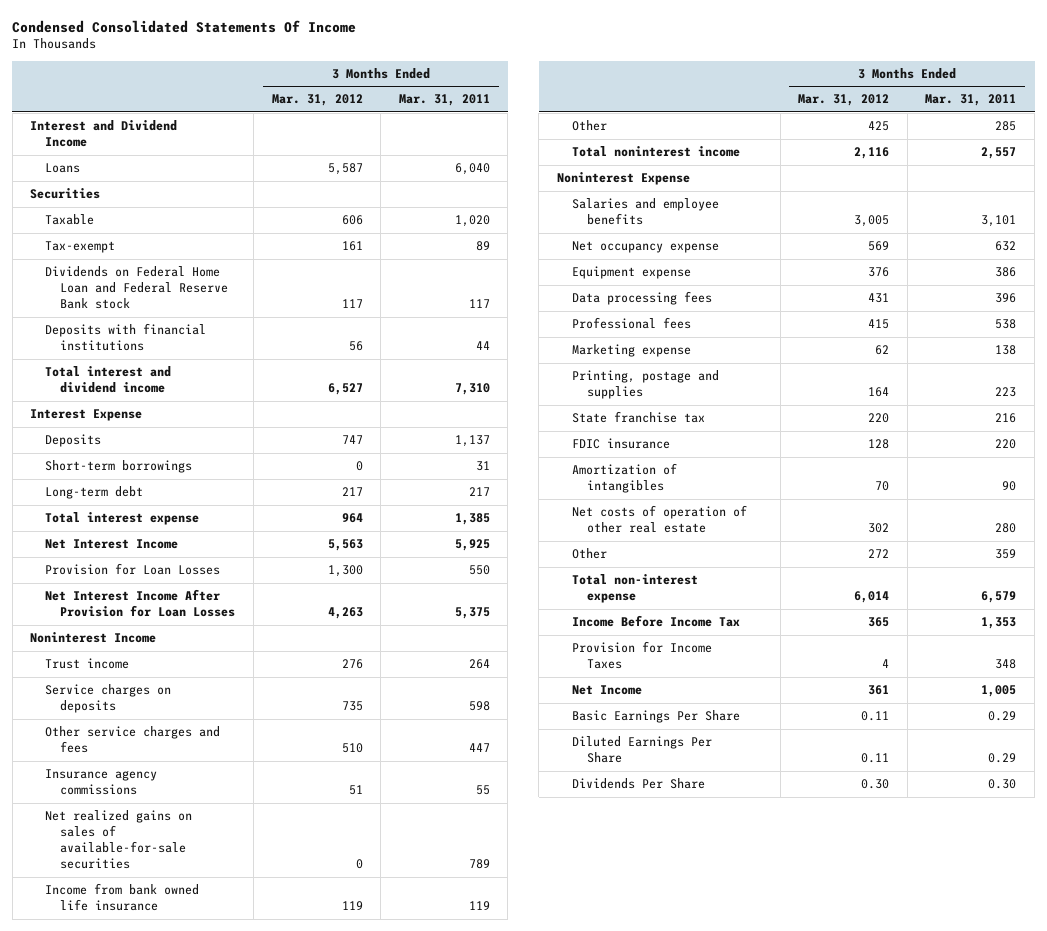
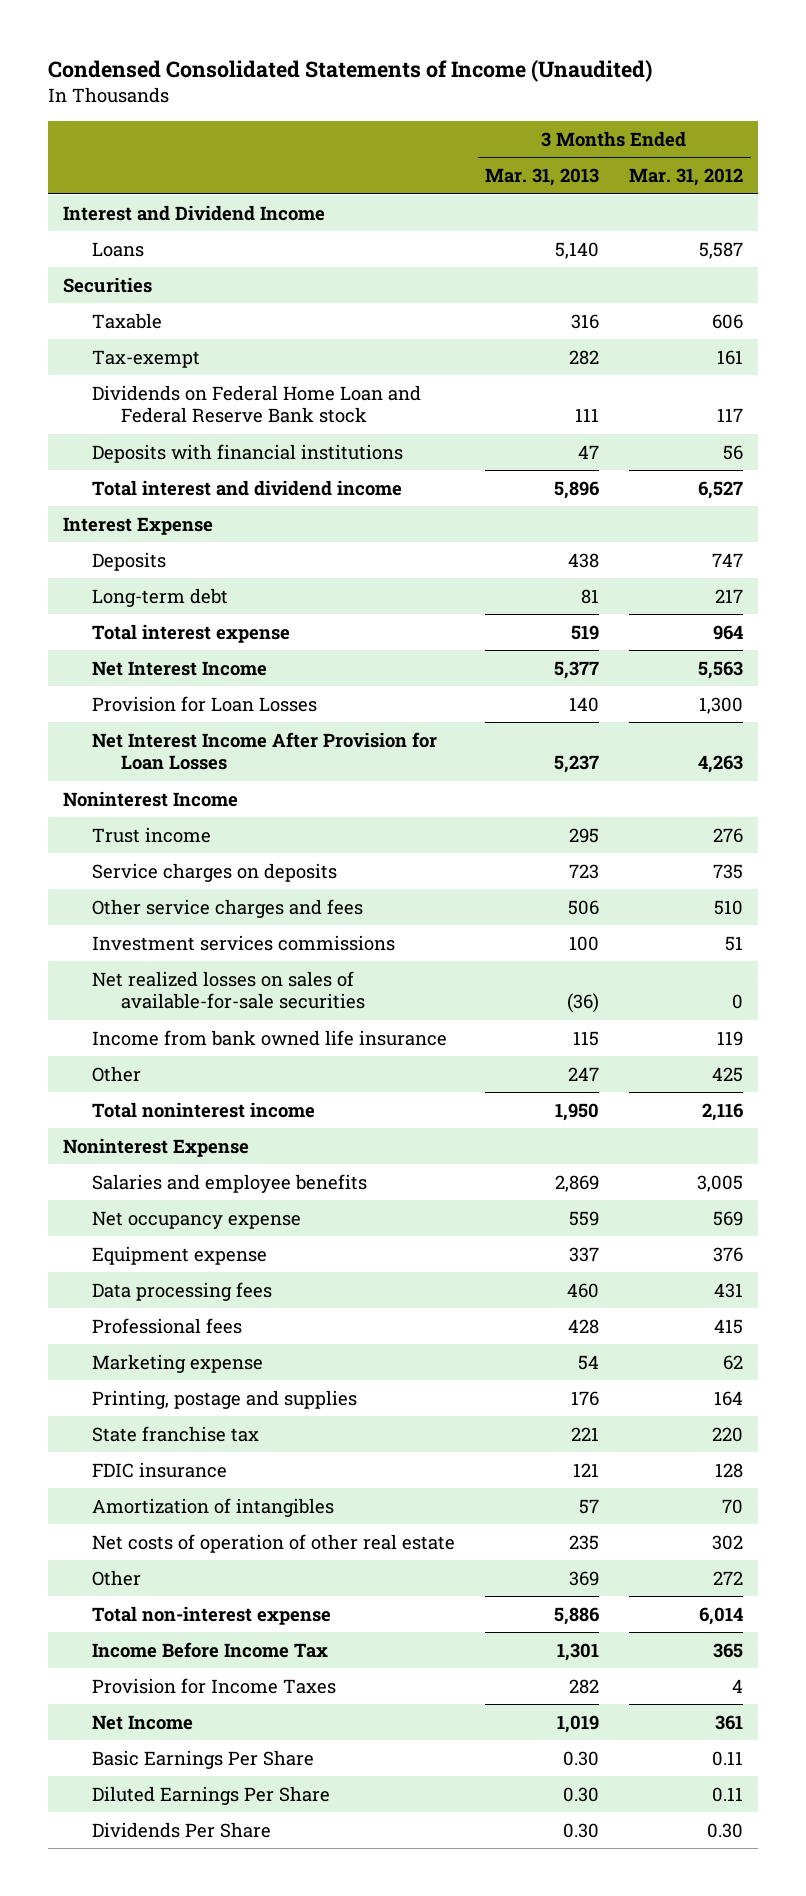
- Condensed Consolidated Statements Of Income
+ Condensed Consolidated Statements of Income (Unaudited)
- | 3 Months Ended Mar. 31, 2012 | 3 Months Ended Mar. 31, 2011
+ | 3 Months Ended Mar. 31, 2013 | 3 Months Ended Mar. 31, 2012
- Short-term borrowings | 0 | 31
- Insurance agency commissions | 51 | 55
- Net realized gains on sales of available-for-sale securities | 0 | 789
+ Investment services commissions | 100 | 51
+ Net realized losses on sales of available-for-sale securities | (36) | 0

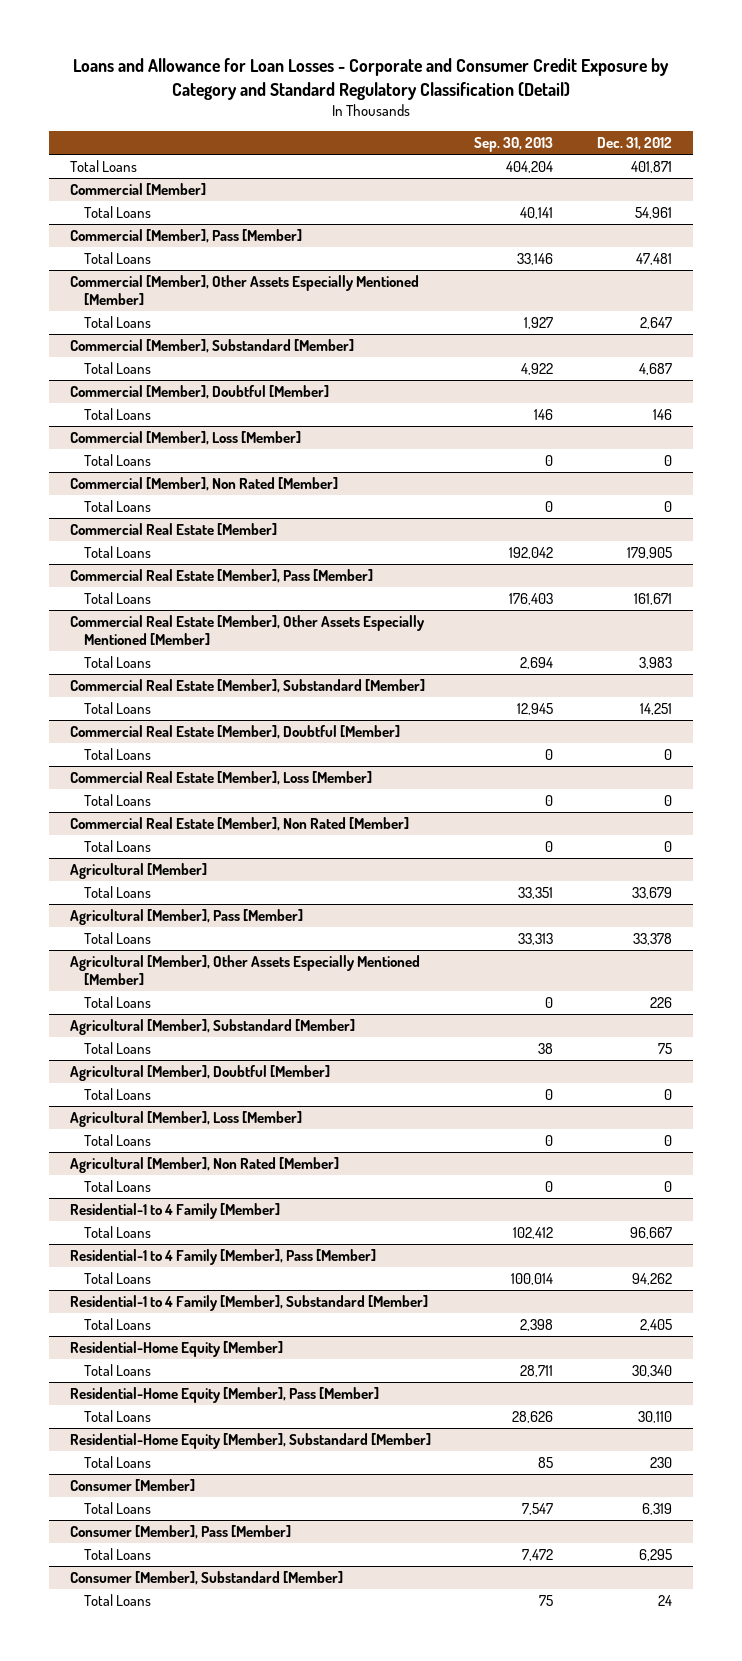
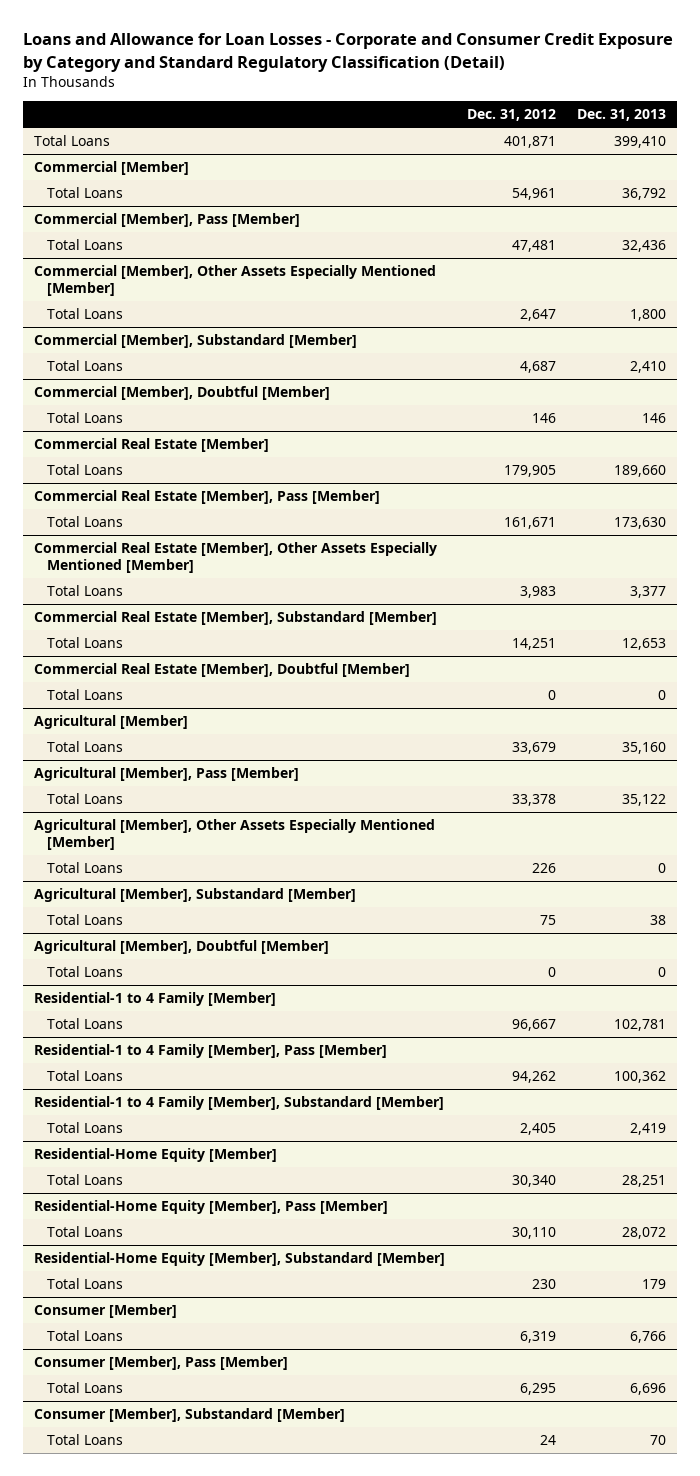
- | Sep. 30, 2013 | Dec. 31, 2012
+ | Dec. 31, 2012 | Dec. 31, 2013
- Commercial [Member], Loss [Member]
- Total Loans | 0 | 0
- Commercial [Member], Non Rated [Member]
- Total Loans | 0 | 0
- Commercial Real Estate [Member], Loss [Member]
- Total Loans | 0 | 0
- Commercial Real Estate [Member], Non Rated [Member]
- Total Loans | 0 | 0
- Agricultural [Member], Loss [Member]
- Total Loans | 0 | 0
- Agricultural [Member], Non Rated [Member]
- Total Loans | 0 | 0

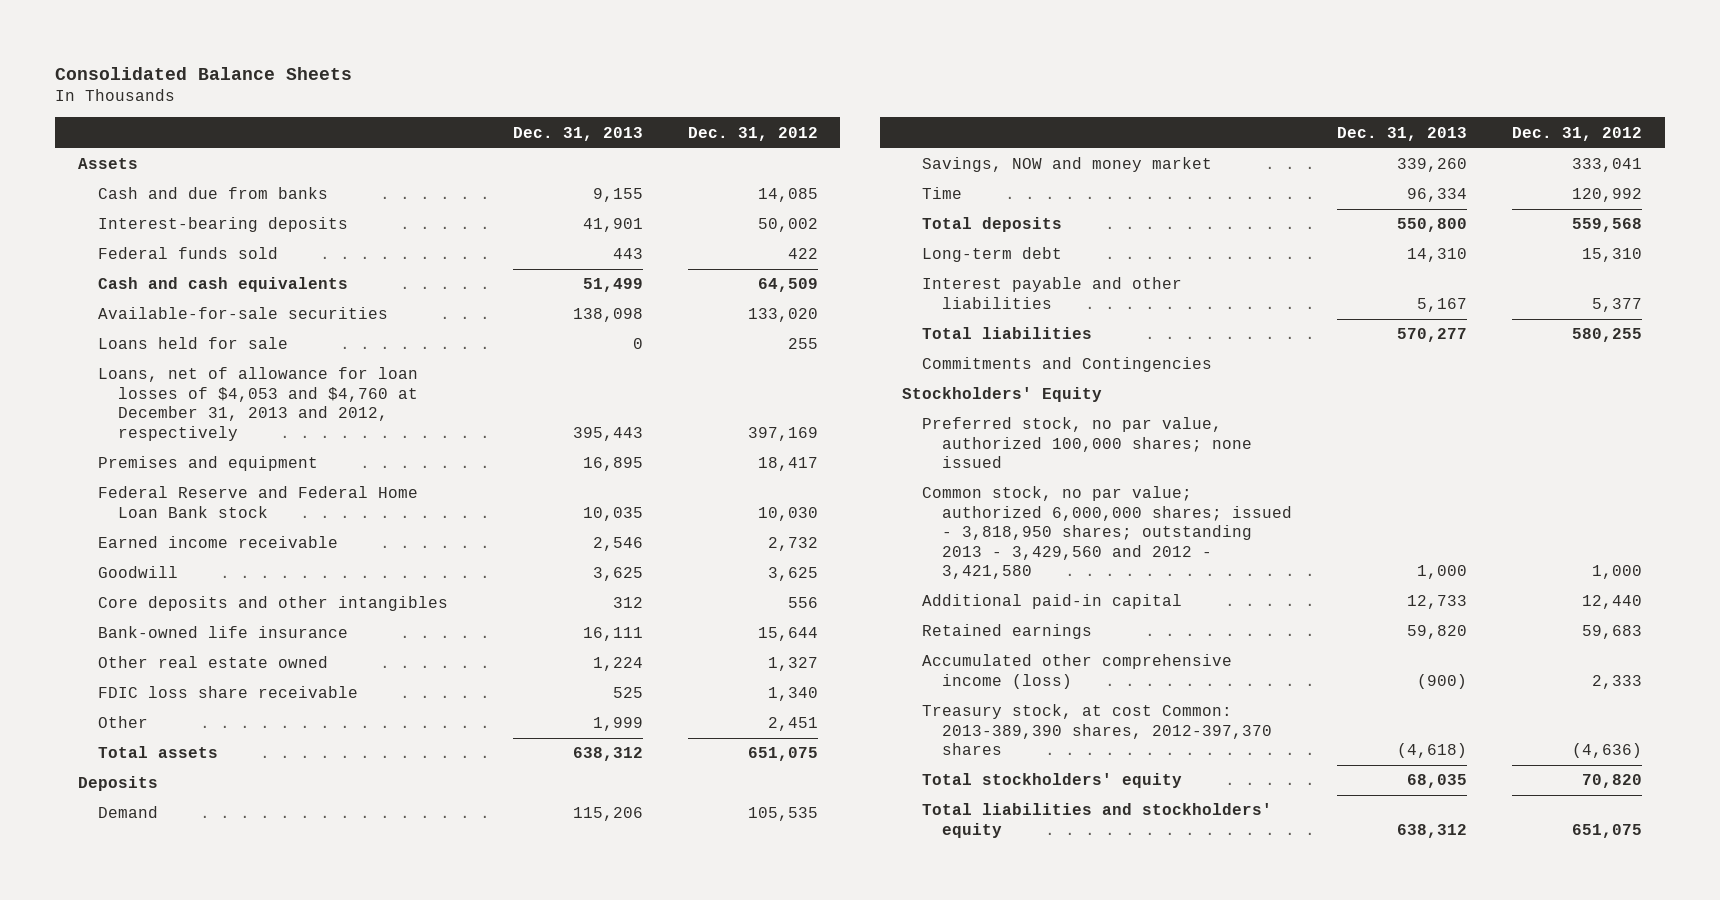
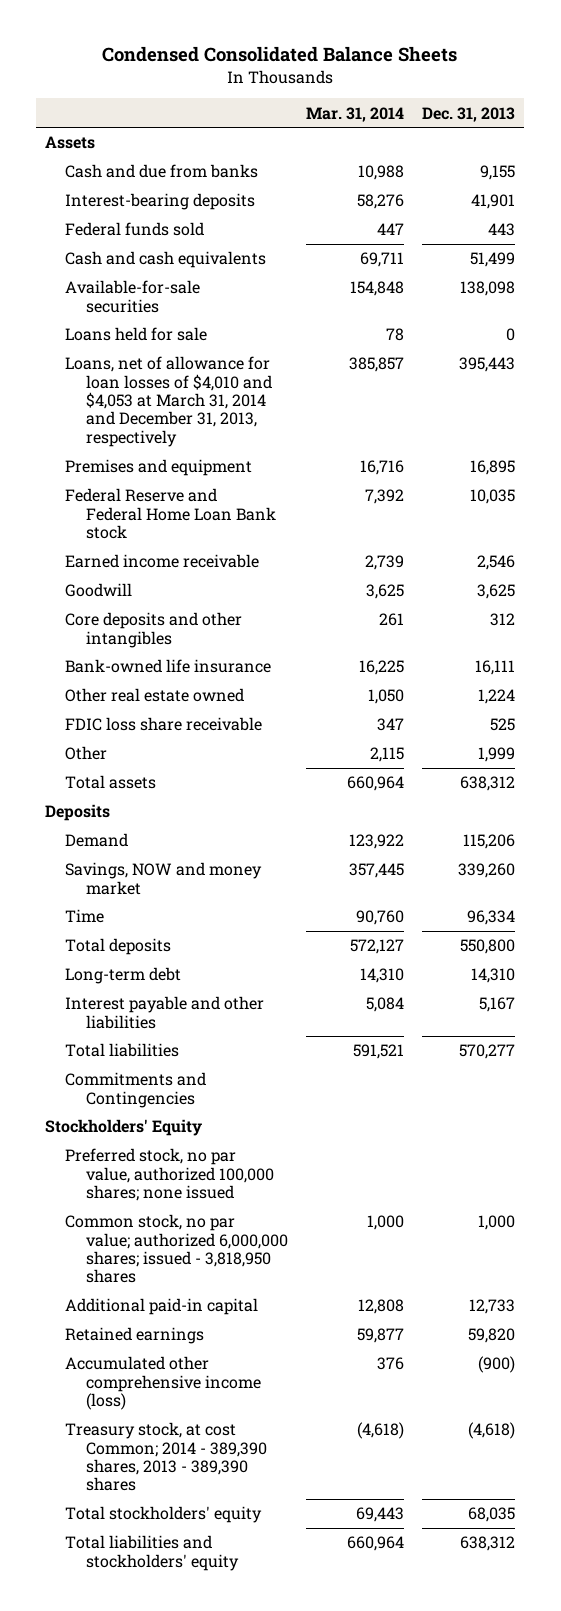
- Consolidated Balance Sheets
+ Condensed Consolidated Balance Sheets
- | Dec. 31, 2013 | Dec. 31, 2012
+ | Mar. 31, 2014 | Dec. 31, 2013
- Loans, net of allowance for loan losses of $4,053 and $4,760 at December 31, 2013 and 2012, respectively | 395,443 | 397,169
+ Loans, net of allowance for loan losses of $4,010 and $4,053 at March 31, 2014 and December 31, 2013, respectively | 385,857 | 395,443
- Common stock, no par value; authorized 6,000,000 shares; issued - 3,818,950 shares; outstanding 2013 - 3,429,560 and 2012 - 3,421,580 | 1,000 | 1,000
+ Common stock, no par value; authorized 6,000,000 shares; issued - 3,818,950 shares | 1,000 | 1,000
- Treasury stock, at cost Common: 2013-389,390 shares, 2012-397,370 shares | (4,618) | (4,636)
+ Treasury stock, at cost Common; 2014 - 389,390 shares, 2013 - 389,390 shares | (4,618) | (4,618)

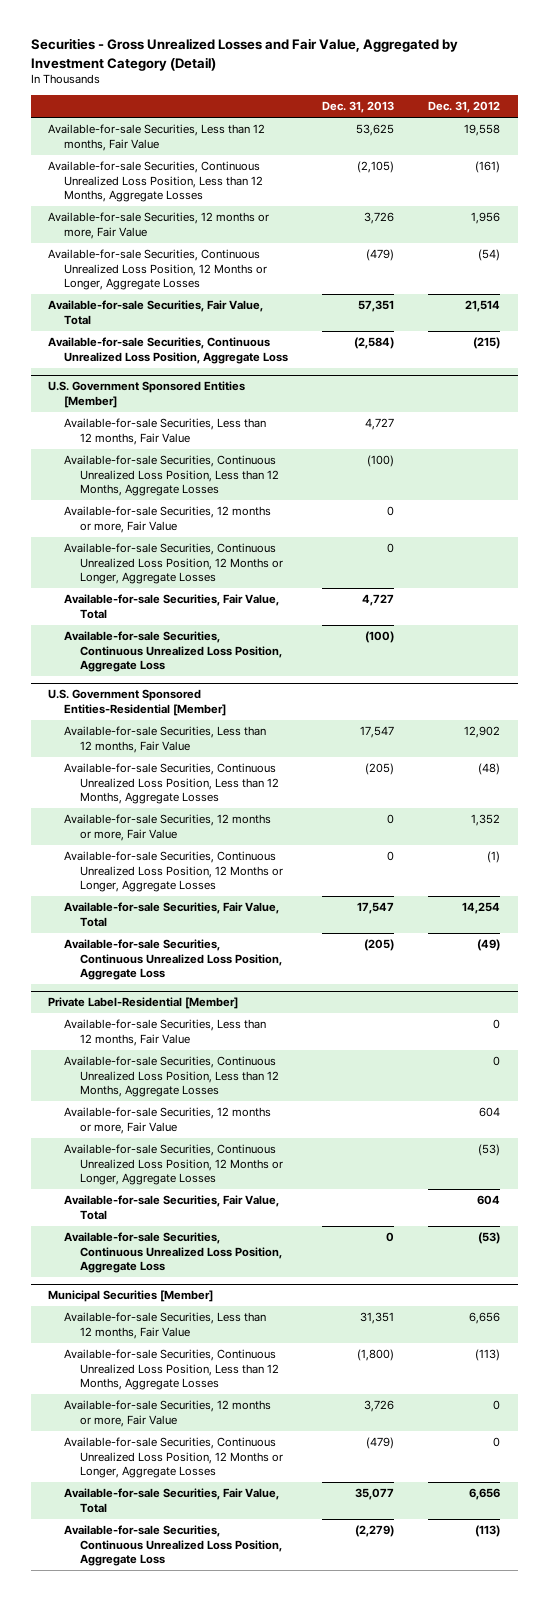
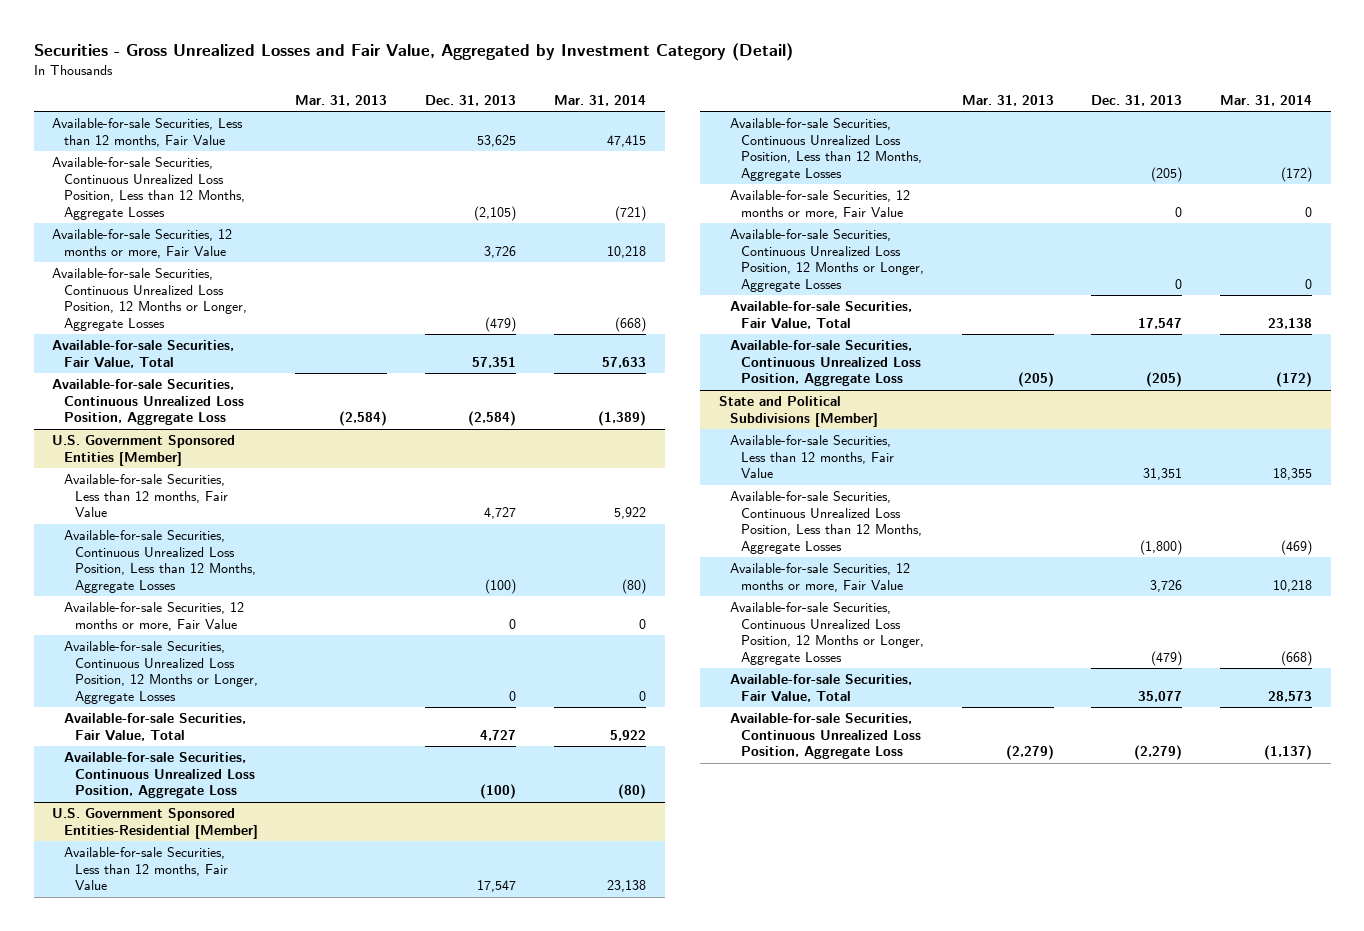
- | Dec. 31, 2013 | Dec. 31, 2012
+ | Mar. 31, 2013 | Dec. 31, 2013 | Mar. 31, 2014
- Private Label-Residential [Member]
- Available-for-sale Securities, Less than 12 months, Fair Value | | 0
- Available-for-sale Securities, Continuous Unrealized Loss Position, Less than 12 Months, Aggregate Losses | | 0
- Available-for-sale Securities, 12 months or more, Fair Value | | 604
- Available-for-sale Securities, Continuous Unrealized Loss Position, 12 Months or Longer, Aggregate Losses | | (53)
- Available-for-sale Securities, Fair Value, Total | | 604
- Available-for-sale Securities, Continuous Unrealized Loss Position, Aggregate Loss | 0 | (53)
- Municipal Securities [Member]
+ State and Political Subdivisions [Member]

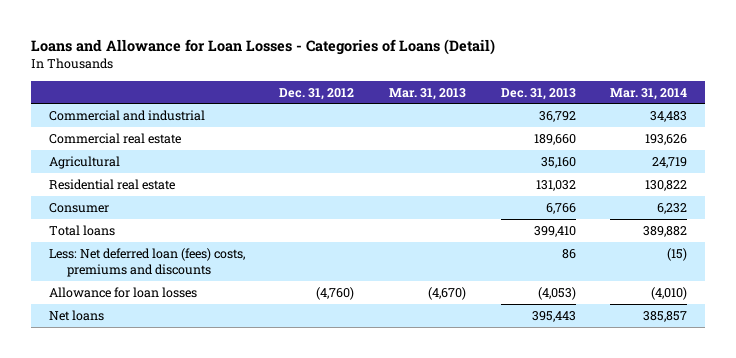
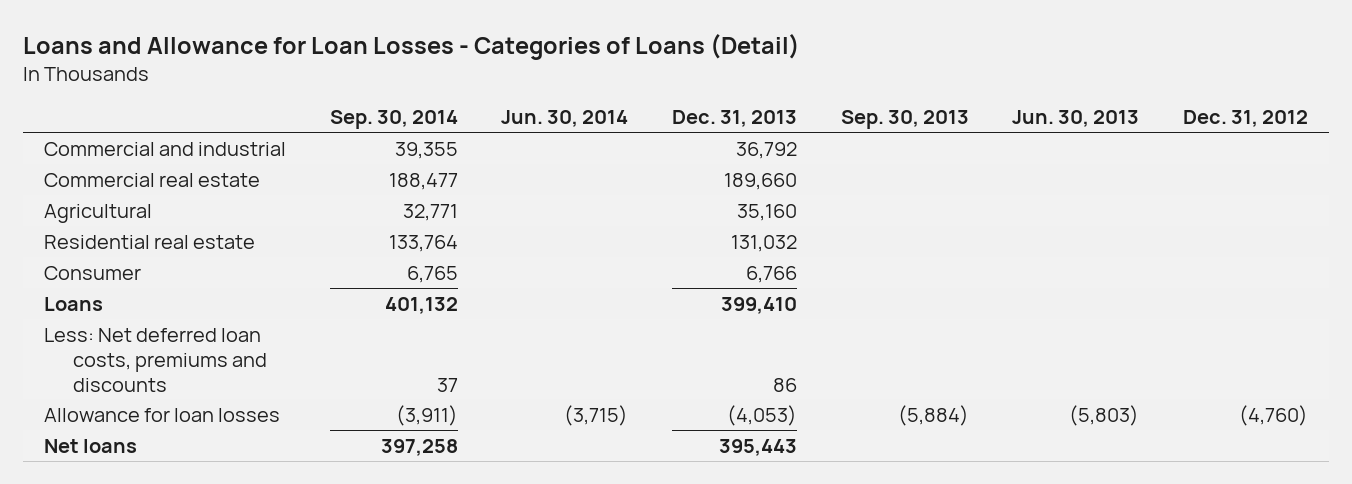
- | Dec. 31, 2012 | Mar. 31, 2013 | Dec. 31, 2013 | Mar. 31, 2014
+ | Sep. 30, 2014 | Jun. 30, 2014 | Dec. 31, 2013 | Sep. 30, 2013 | Jun. 30, 2013 | Dec. 31, 2012
- Total loans | | | 399,410 | 389,882
- Less: Net deferred loan (fees) costs, premiums and discounts | | | 86 | (15)
+ Loans | 401,132 | | 399,410 | | |
+ Less: Net deferred loan costs, premiums and discounts | 37 | | 86 | | |

